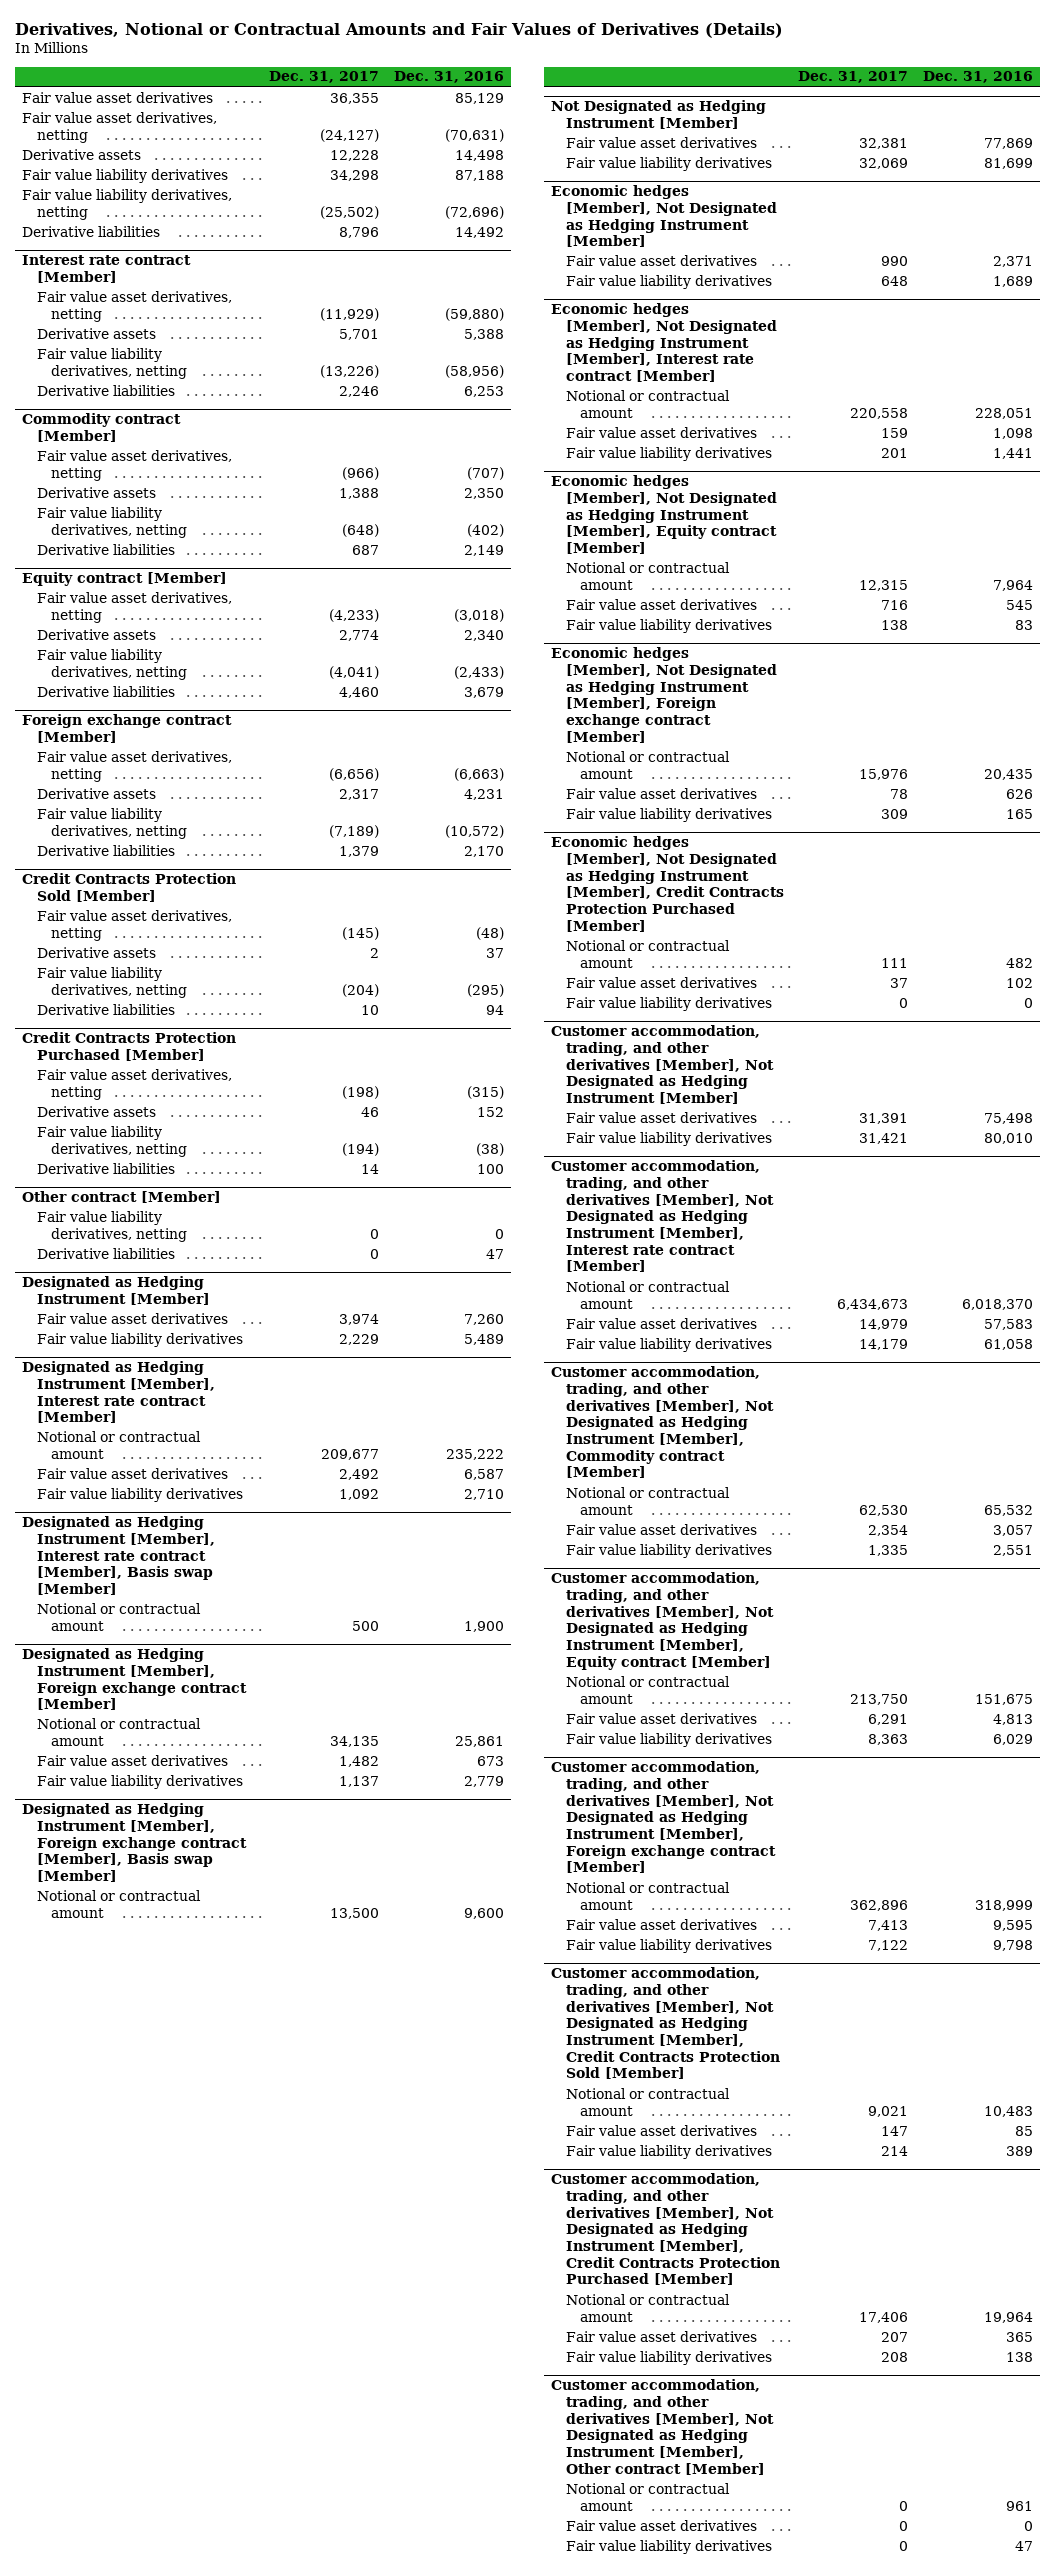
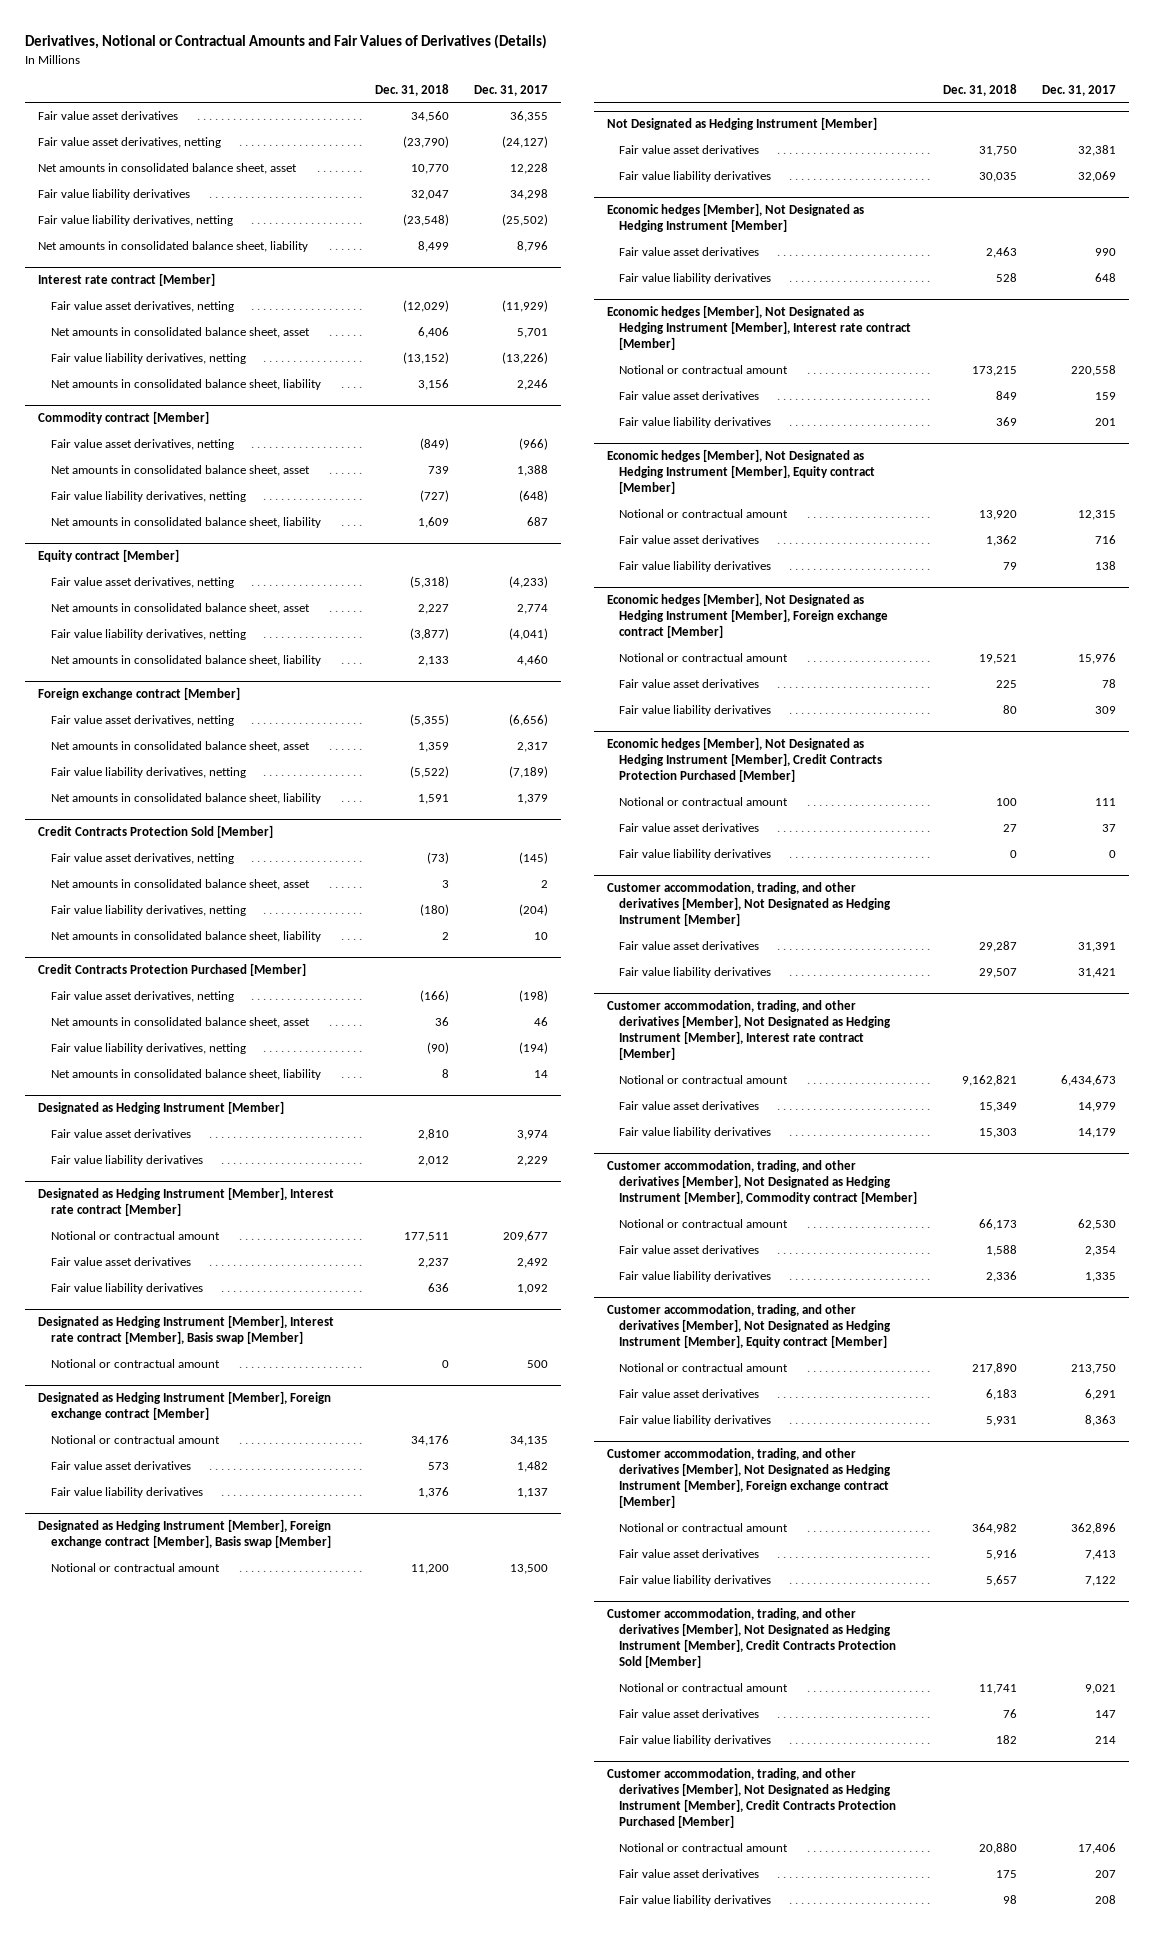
- | Dec. 31, 2017 | Dec. 31, 2016
+ | Dec. 31, 2018 | Dec. 31, 2017
- Derivative assets | 12,228 | 14,498
+ Net amounts in consolidated balance sheet, asset | 10,770 | 12,228
- Derivative liabilities | 8,796 | 14,492
+ Net amounts in consolidated balance sheet, liability | 8,499 | 8,796
@ Interest rate contract [Member]
- Derivative assets | 5,701 | 5,388
+ Net amounts in consolidated balance sheet, asset | 6,406 | 5,701
- Derivative liabilities | 2,246 | 6,253
+ Net amounts in consolidated balance sheet, liability | 3,156 | 2,246
@ Commodity contract [Member]
- Derivative assets | 1,388 | 2,350
+ Net amounts in consolidated balance sheet, asset | 739 | 1,388
- Derivative liabilities | 687 | 2,149
+ Net amounts in consolidated balance sheet, liability | 1,609 | 687
@ Equity contract [Member]
- Derivative assets | 2,774 | 2,340
+ Net amounts in consolidated balance sheet, asset | 2,227 | 2,774
- Derivative liabilities | 4,460 | 3,679
+ Net amounts in consolidated balance sheet, liability | 2,133 | 4,460
@ Foreign exchange contract [Member]
- Derivative assets | 2,317 | 4,231
+ Net amounts in consolidated balance sheet, asset | 1,359 | 2,317
- Derivative liabilities | 1,379 | 2,170
+ Net amounts in consolidated balance sheet, liability | 1,591 | 1,379
@ Credit Contracts Protection Sold [Member]
- Derivative assets | 2 | 37
+ Net amounts in consolidated balance sheet, asset | 3 | 2
- Derivative liabilities | 10 | 94
+ Net amounts in consolidated balance sheet, liability | 2 | 10
@ Credit Contracts Protection Purchased [Member]
- Derivative assets | 46 | 152
+ Net amounts in consolidated balance sheet, asset | 36 | 46
- Derivative liabilities | 14 | 100
- Other contract [Member]
- Fair value liability derivatives, netting | 0 | 0
- Derivative liabilities | 0 | 47
@ Credit Contracts Protection Purchased [Member]
+ Net amounts in consolidated balance sheet, liability | 8 | 14
- Customer accommodation, trading, and other derivatives [Member], Not Designated as Hedging Instrument [Member], Other contract [Member]
- Notional or contractual amount | 0 | 961
- Fair value asset derivatives | 0 | 0
- Fair value liability derivatives | 0 | 47

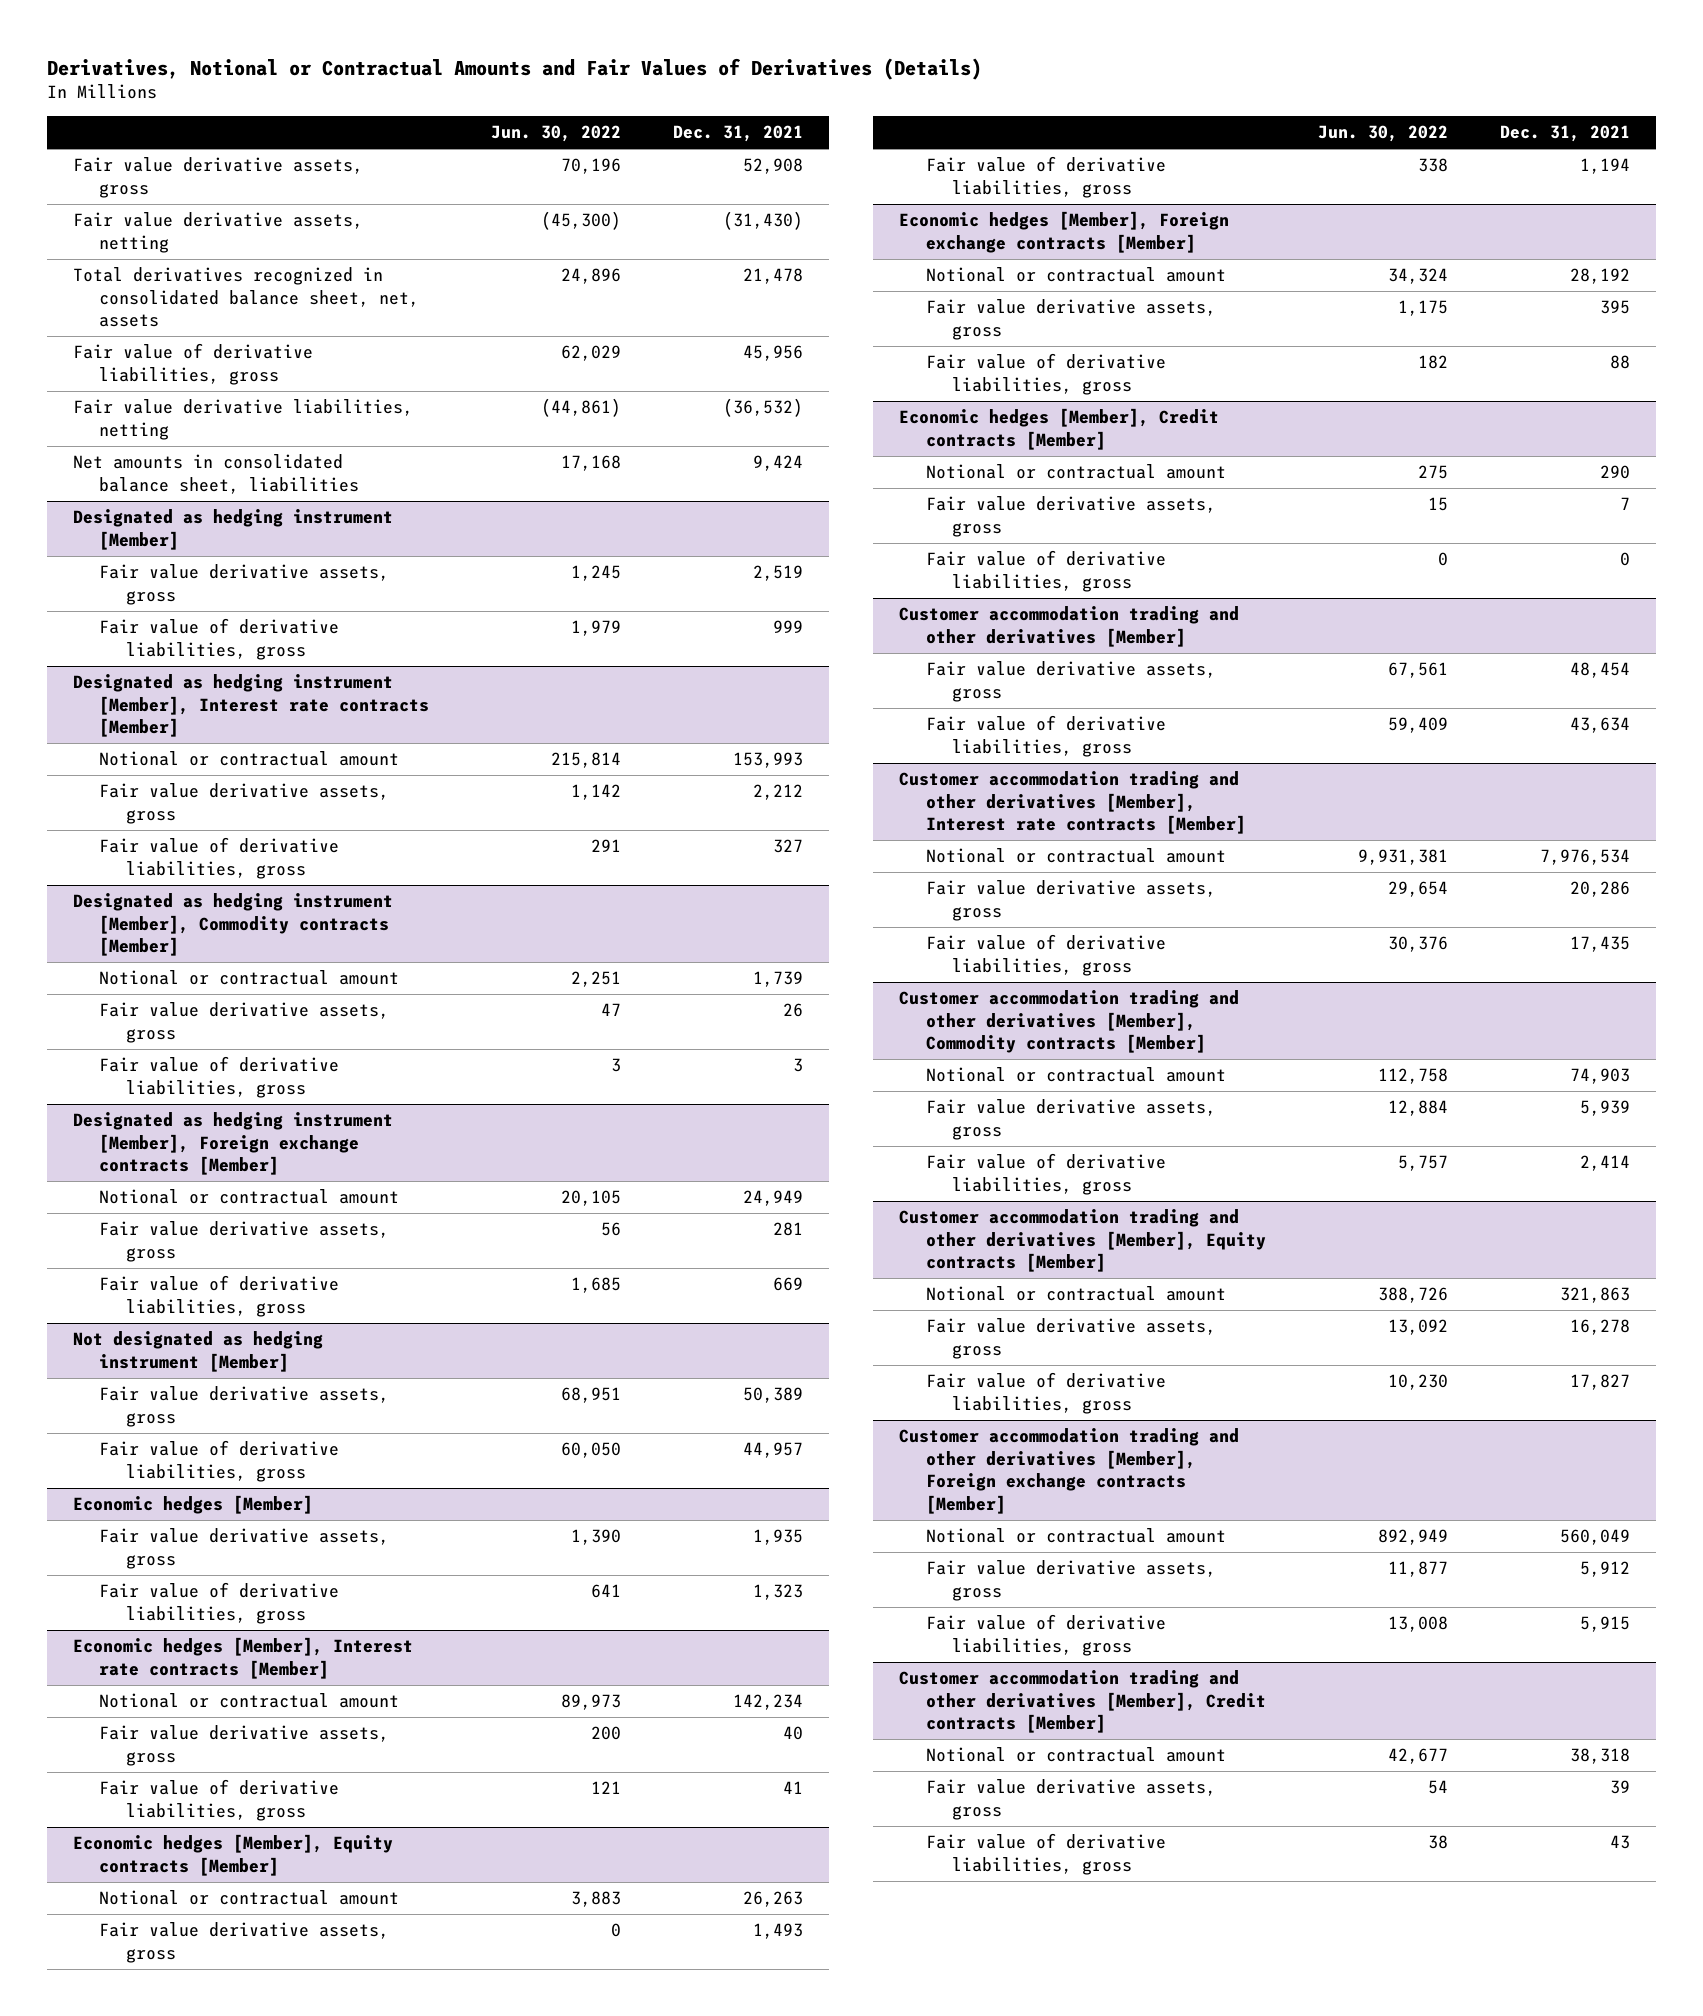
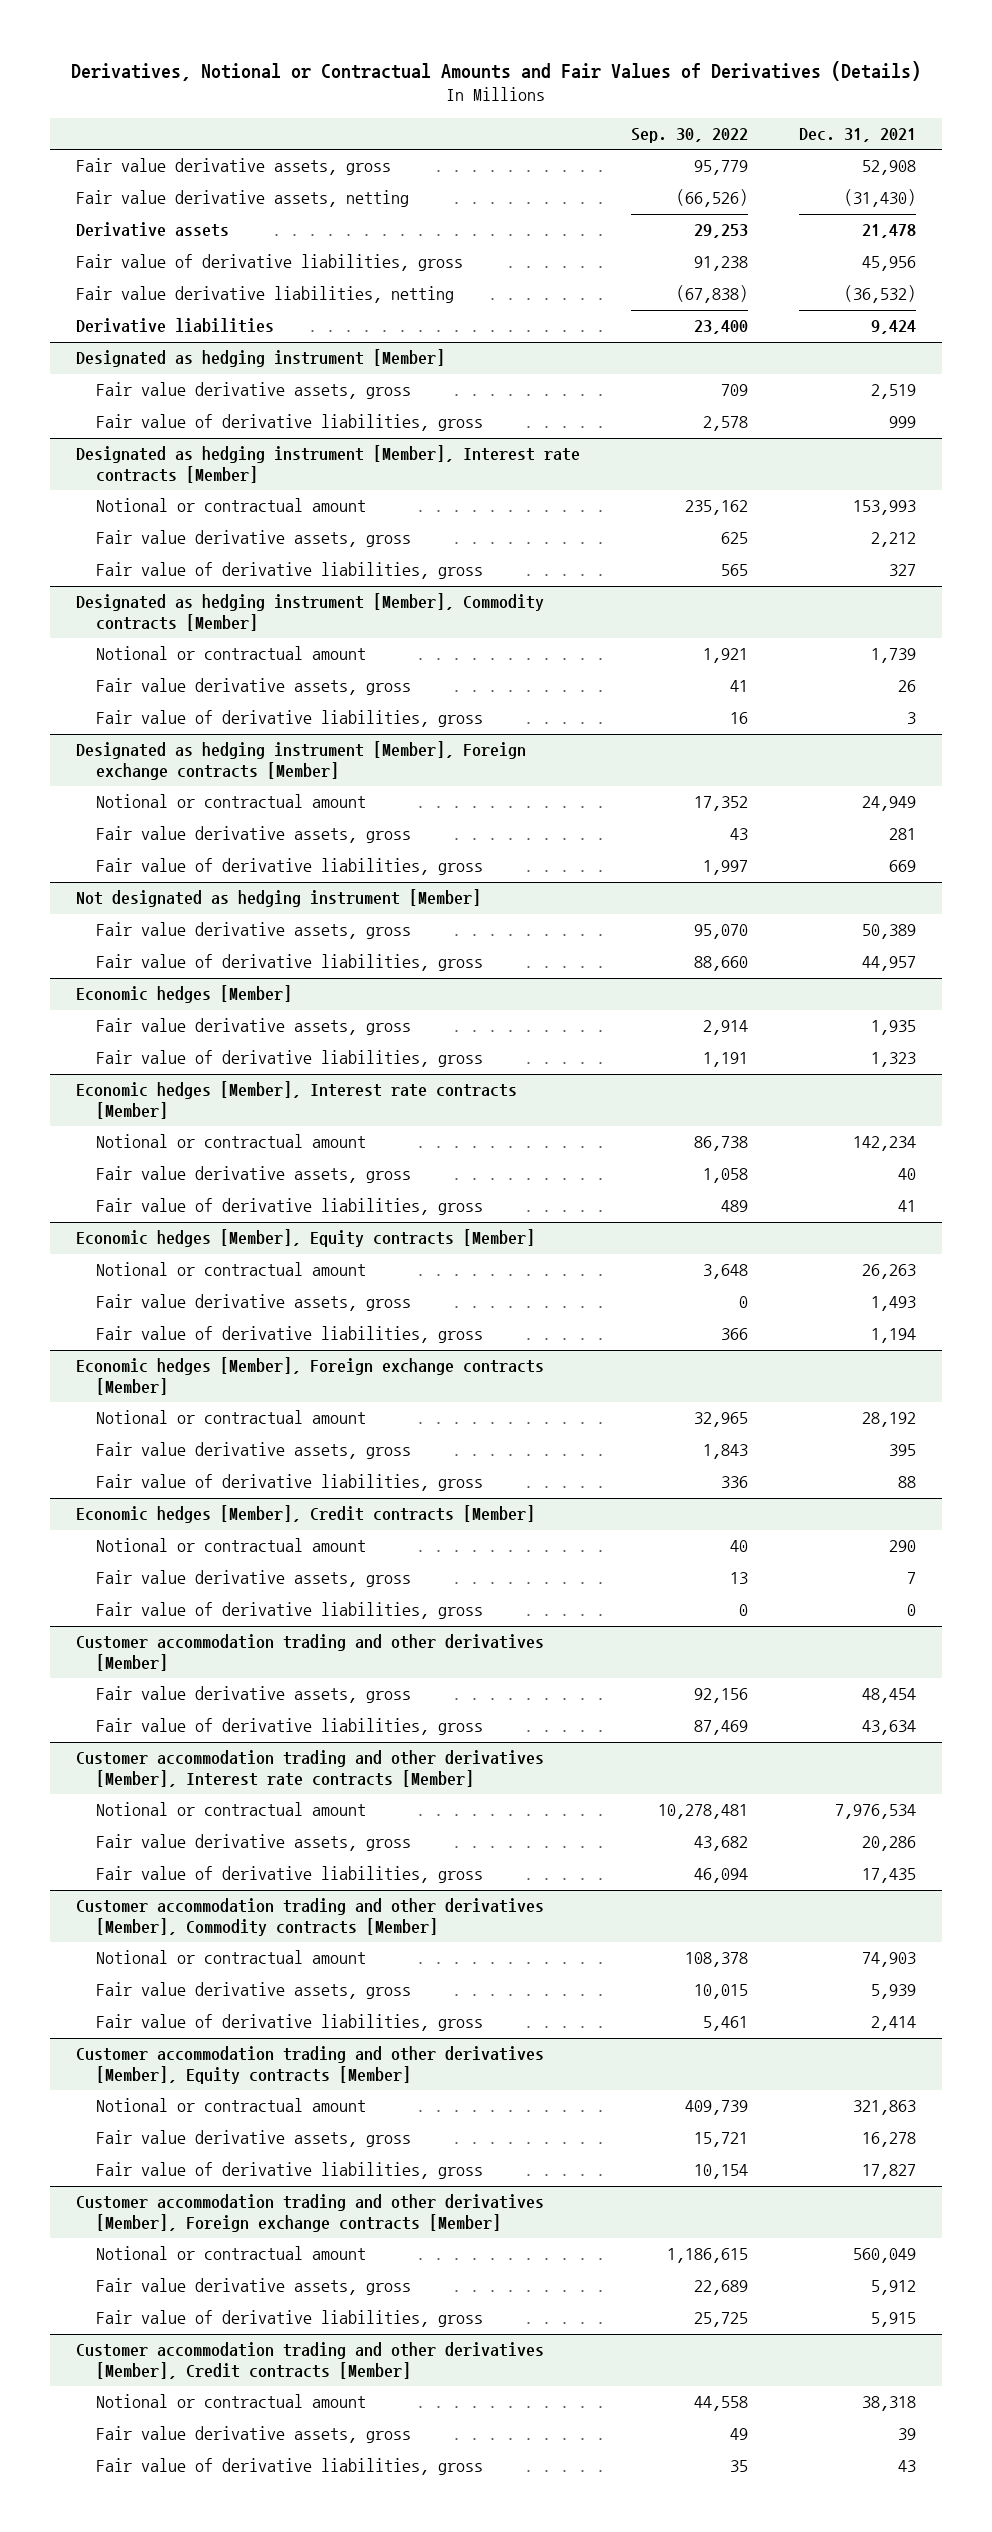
- | Jun. 30, 2022 | Dec. 31, 2021
+ | Sep. 30, 2022 | Dec. 31, 2021
- Total derivatives recognized in consolidated balance sheet, net, assets | 24,896 | 21,478
+ Derivative assets | 29,253 | 21,478
- Net amounts in consolidated balance sheet, liabilities | 17,168 | 9,424
+ Derivative liabilities | 23,400 | 9,424

